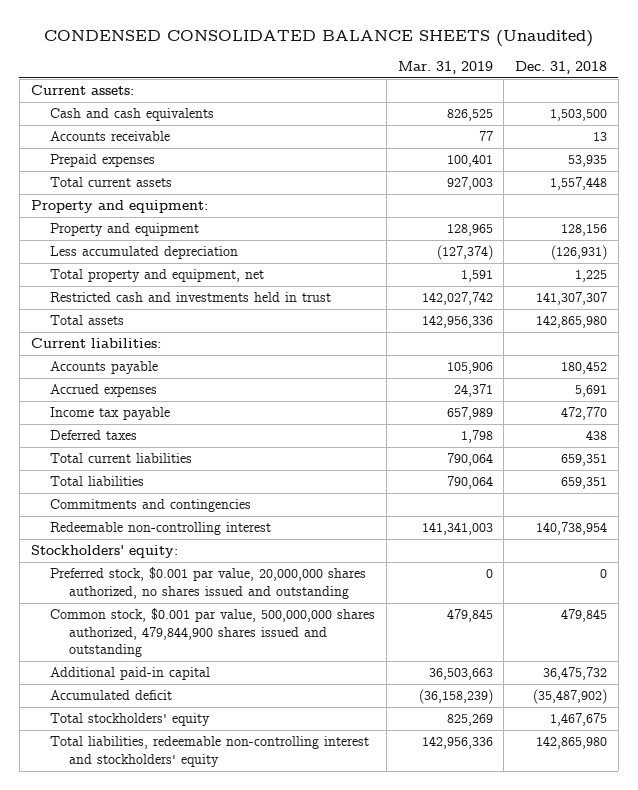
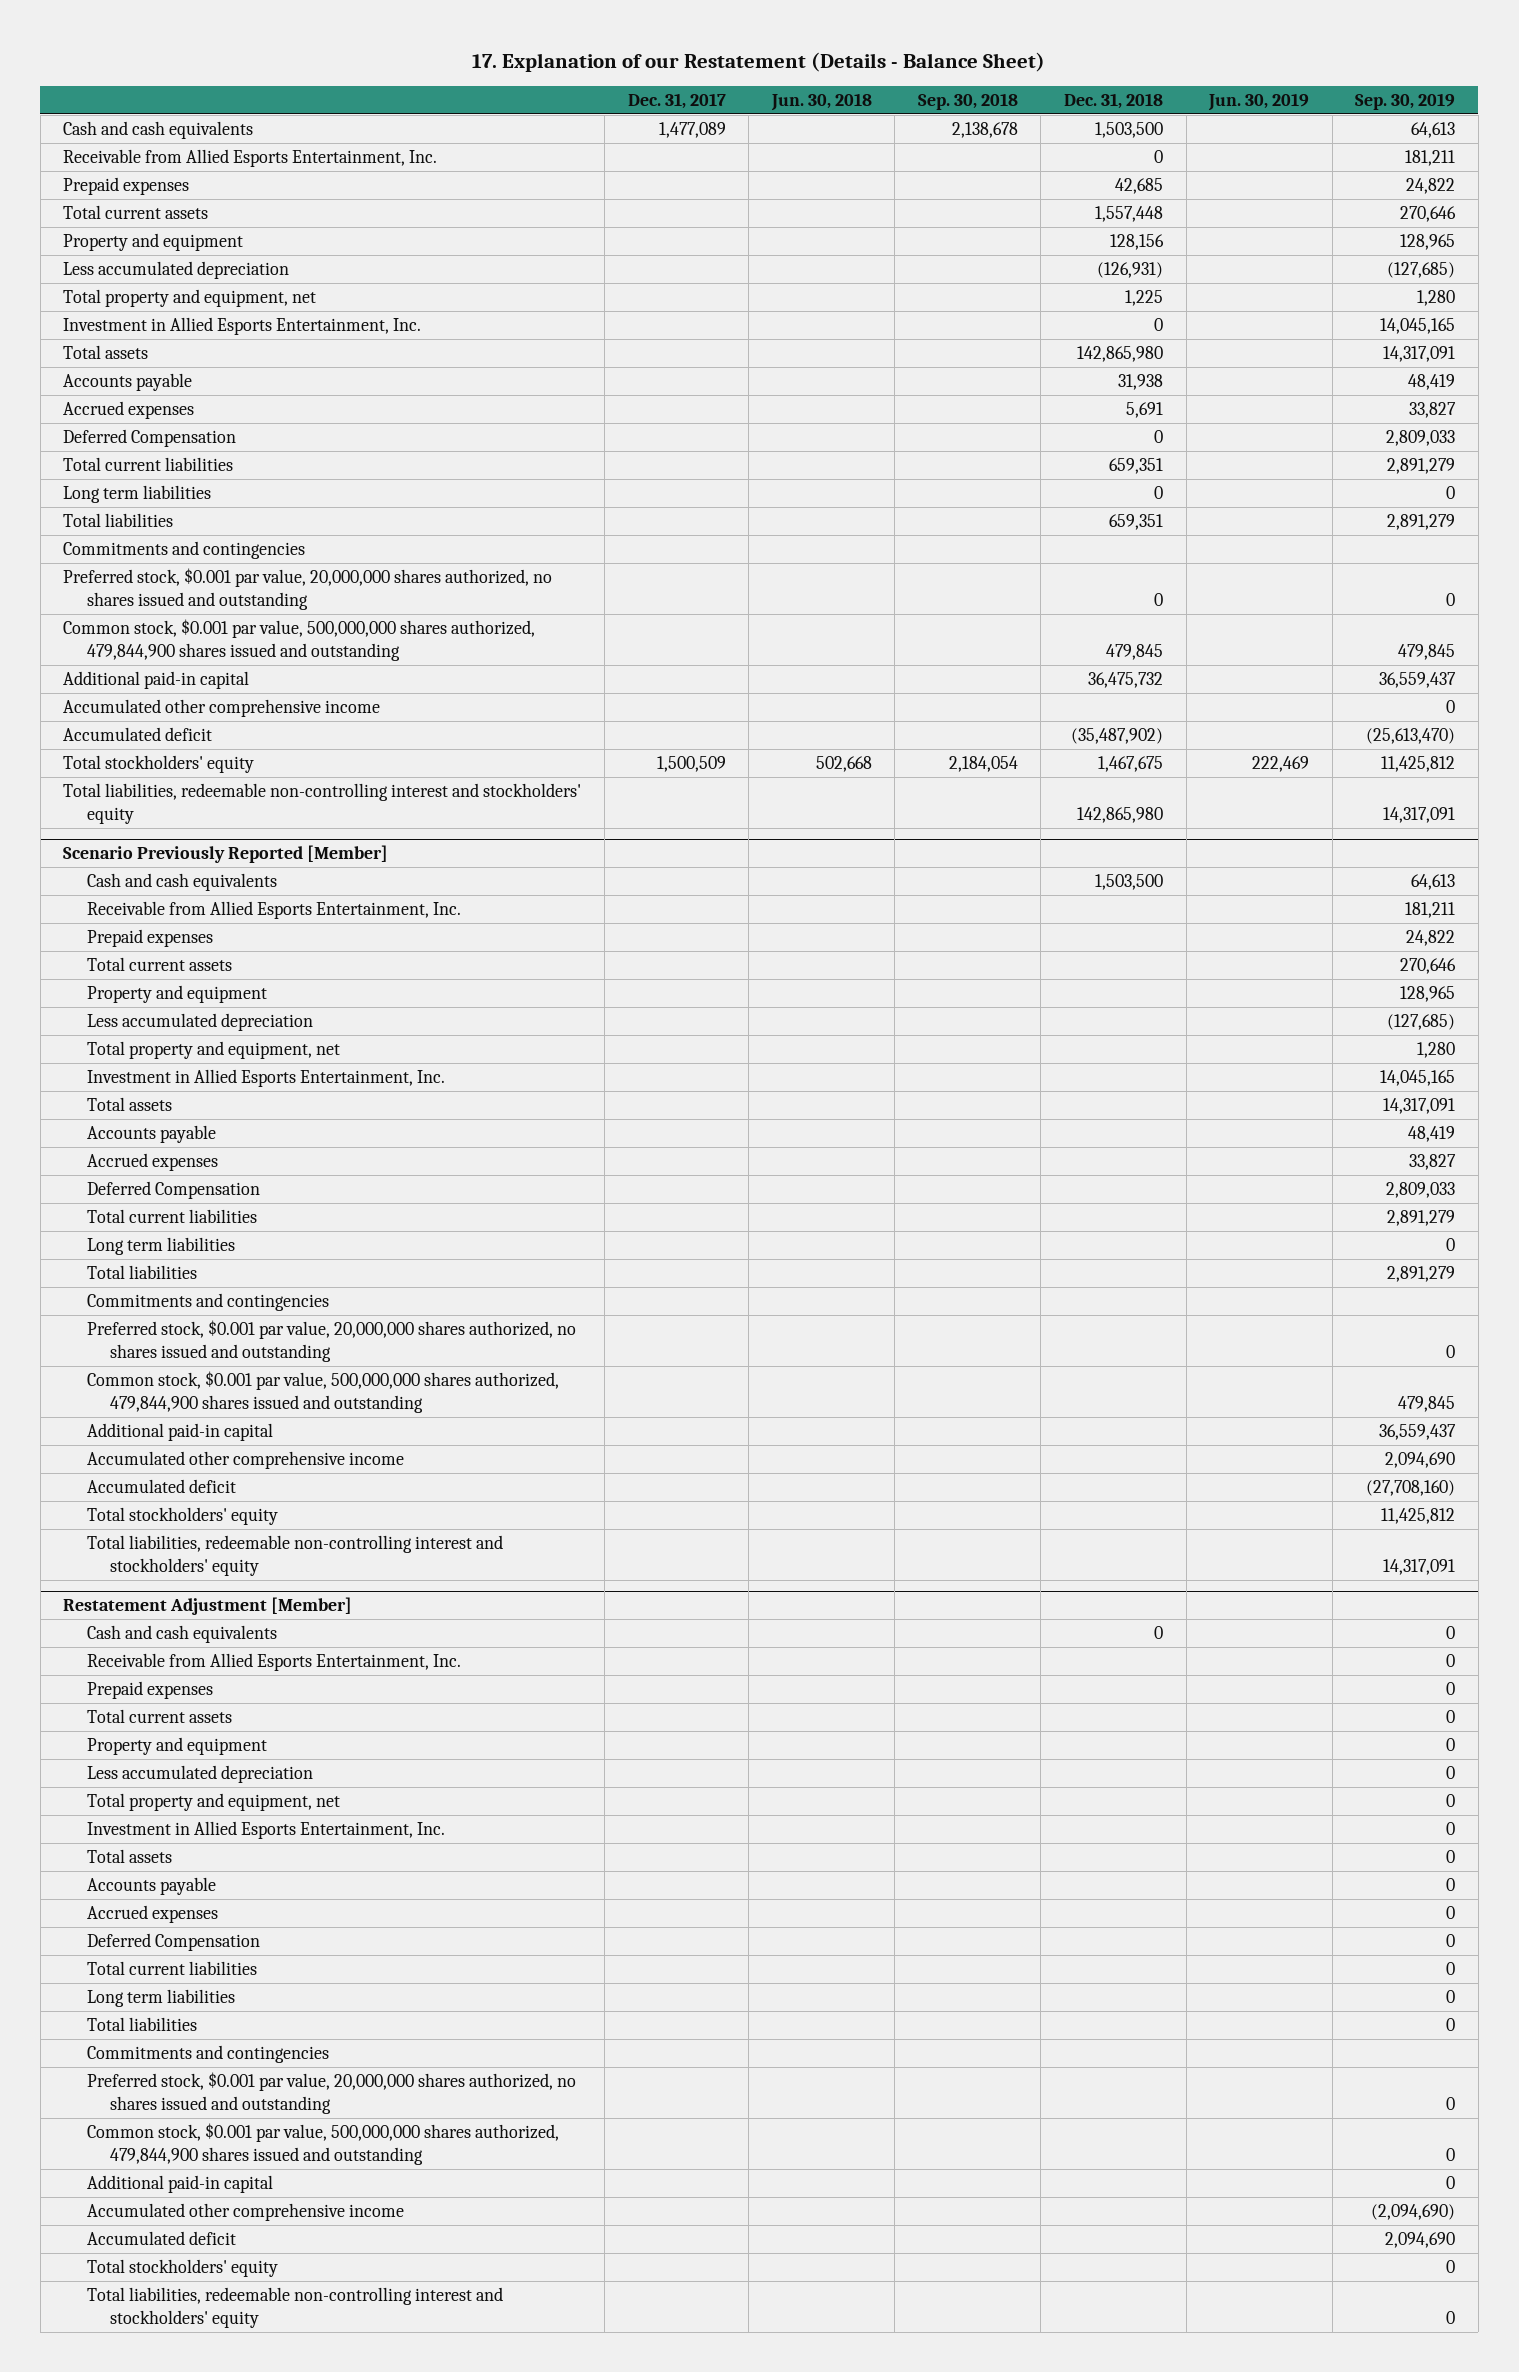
- CONDENSED CONSOLIDATED BALANCE SHEETS (Unaudited)
+ 17. Explanation of our Restatement (Details - Balance Sheet)
- | Mar. 31, 2019 | Dec. 31, 2018
+ | Dec. 31, 2017 | Jun. 30, 2018 | Sep. 30, 2018 | Dec. 31, 2018 | Jun. 30, 2019 | Sep. 30, 2019
- Current assets:
- Accounts receivable | 77 | 13
- Prepaid expenses | 100,401 | 53,935
+ Receivable from Allied Esports Entertainment, Inc. | | | | 0 | | 181,211
+ Prepaid expenses | | | | 42,685 | | 24,822
- Property and equipment:
- Restricted cash and investments held in trust | 142,027,742 | 141,307,307
+ Investment in Allied Esports Entertainment, Inc. | | | | 0 | | 14,045,165
- Current liabilities:
- Accounts payable | 105,906 | 180,452
+ Accounts payable | | | | 31,938 | | 48,419
- Income tax payable | 657,989 | 472,770
- Deferred taxes | 1,798 | 438
+ Deferred Compensation | | | | 0 | | 2,809,033
+ Long term liabilities | | | | 0 | | 0
- Redeemable non-controlling interest | 141,341,003 | 140,738,954
- Stockholders' equity:
+ Accumulated other comprehensive income | | | | | | 0
+ Scenario Previously Reported [Member]
+ Cash and cash equivalents | | | | 1,503,500 | | 64,613
+ Receivable from Allied Esports Entertainment, Inc. | | | | | | 181,211
+ Prepaid expenses | | | | | | 24,822
+ Total current assets | | | | | | 270,646
+ Property and equipment | | | | | | 128,965
+ Less accumulated depreciation | | | | | | (127,685)
+ Total property and equipment, net | | | | | | 1,280
+ Investment in Allied Esports Entertainment, Inc. | | | | | | 14,045,165
+ Total assets | | | | | | 14,317,091
+ Accounts payable | | | | | | 48,419
+ Accrued expenses | | | | | | 33,827
+ Deferred Compensation | | | | | | 2,809,033
+ Total current liabilities | | | | | | 2,891,279
+ Long term liabilities | | | | | | 0
+ Total liabilities | | | | | | 2,891,279
+ Commitments and contingencies
+ Preferred stock, $0.001 par value, 20,000,000 shares authorized, no shares issued and outstanding | | | | | | 0
+ Common stock, $0.001 par value, 500,000,000 shares authorized, 479,844,900 shares issued and outstanding | | | | | | 479,845
+ Additional paid-in capital | | | | | | 36,559,437
+ Accumulated other comprehensive income | | | | | | 2,094,690
+ Accumulated deficit | | | | | | (27,708,160)
+ Total stockholders' equity | | | | | | 11,425,812
+ Total liabilities, redeemable non-controlling interest and stockholders' equity | | | | | | 14,317,091
+ Restatement Adjustment [Member]
+ Cash and cash equivalents | | | | 0 | | 0
+ Receivable from Allied Esports Entertainment, Inc. | | | | | | 0
+ Prepaid expenses | | | | | | 0
+ Total current assets | | | | | | 0
+ Property and equipment | | | | | | 0
+ Less accumulated depreciation | | | | | | 0
+ Total property and equipment, net | | | | | | 0
+ Investment in Allied Esports Entertainment, Inc. | | | | | | 0
+ Total assets | | | | | | 0
+ Accounts payable | | | | | | 0
+ Accrued expenses | | | | | | 0
+ Deferred Compensation | | | | | | 0
+ Total current liabilities | | | | | | 0
+ Long term liabilities | | | | | | 0
+ Total liabilities | | | | | | 0
+ Commitments and contingencies
+ Preferred stock, $0.001 par value, 20,000,000 shares authorized, no shares issued and outstanding | | | | | | 0
+ Common stock, $0.001 par value, 500,000,000 shares authorized, 479,844,900 shares issued and outstanding | | | | | | 0
+ Additional paid-in capital | | | | | | 0
+ Accumulated other comprehensive income | | | | | | (2,094,690)
+ Accumulated deficit | | | | | | 2,094,690
+ Total stockholders' equity | | | | | | 0
+ Total liabilities, redeemable non-controlling interest and stockholders' equity | | | | | | 0

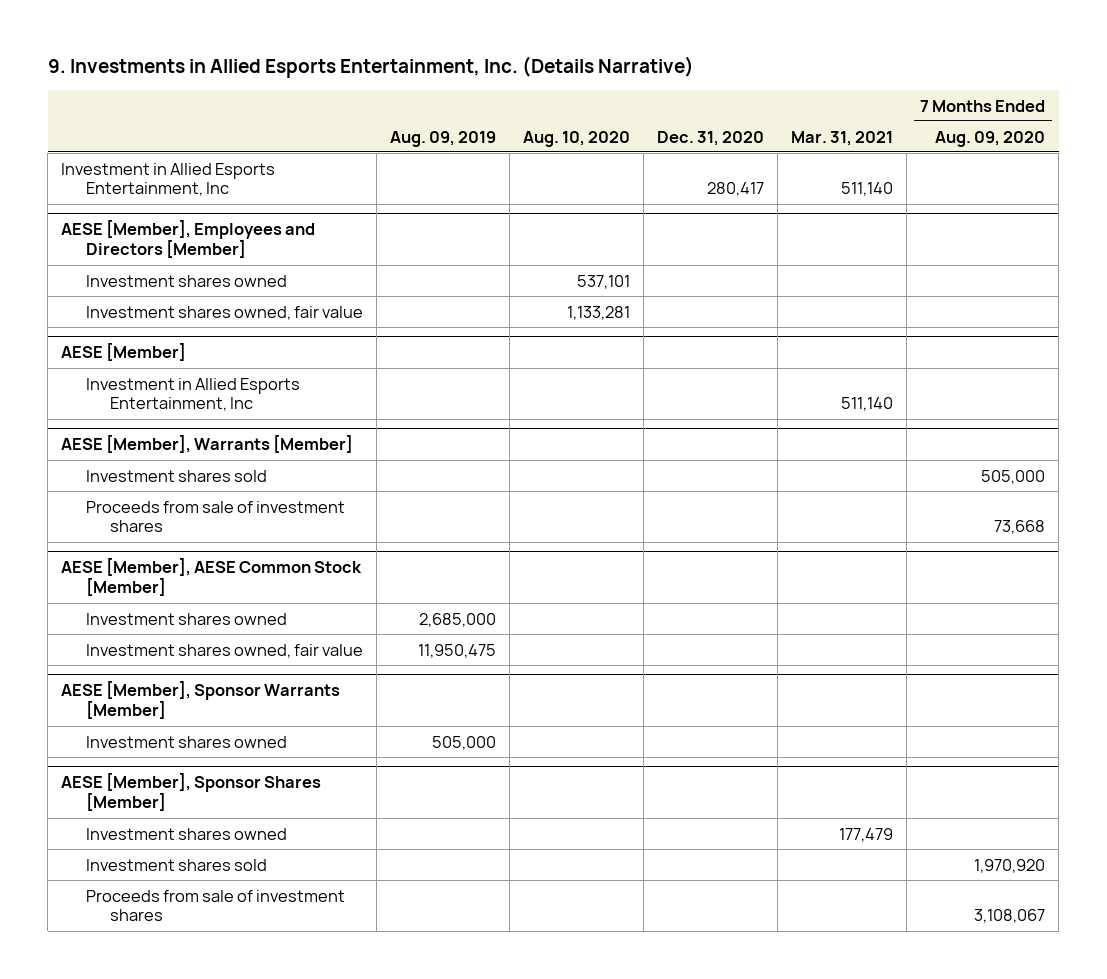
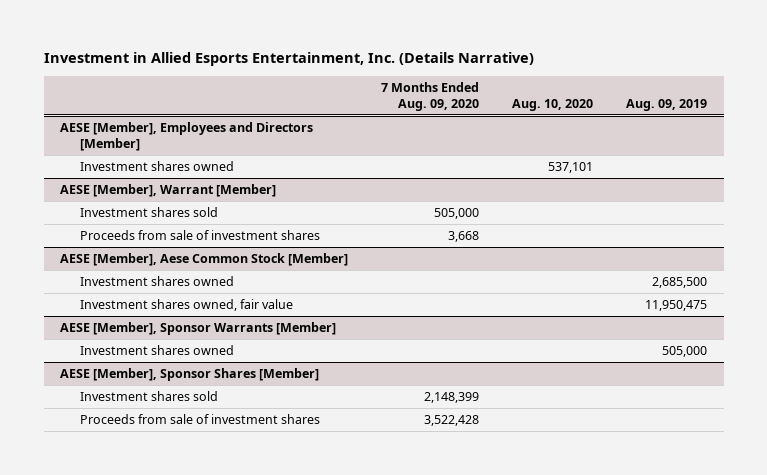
- 9. Investments in Allied Esports Entertainment, Inc. (Details Narrative)
+ Investment in Allied Esports Entertainment, Inc. (Details Narrative)
- | Aug. 09, 2019 | Aug. 10, 2020 | Dec. 31, 2020 | Mar. 31, 2021 | 7 Months Ended Aug. 09, 2020
+ | 7 Months Ended Aug. 09, 2020 | Aug. 10, 2020 | Aug. 09, 2019
- Investment in Allied Esports Entertainment, Inc | | | 280,417 | 511,140 |
@ AESE [Member], Employees and Directors [Member]
- Investment shares owned, fair value | | 1,133,281 | | |
- AESE [Member]
- Investment in Allied Esports Entertainment, Inc | | | | 511,140 |
- AESE [Member], Warrants [Member]
+ AESE [Member], Warrant [Member]
- Proceeds from sale of investment shares | | | | | 73,668
- AESE [Member], AESE Common Stock [Member]
- Investment shares owned | 2,685,000 | | | |
+ Proceeds from sale of investment shares | 3,668 | |
+ AESE [Member], Aese Common Stock [Member]
+ Investment shares owned | | | 2,685,500
@ AESE [Member], Sponsor Shares [Member]
- Investment shares owned | | | | 177,479 |
- Investment shares sold | | | | | 1,970,920
- Proceeds from sale of investment shares | | | | | 3,108,067
+ Investment shares sold | 2,148,399 | |
+ Proceeds from sale of investment shares | 3,522,428 | |

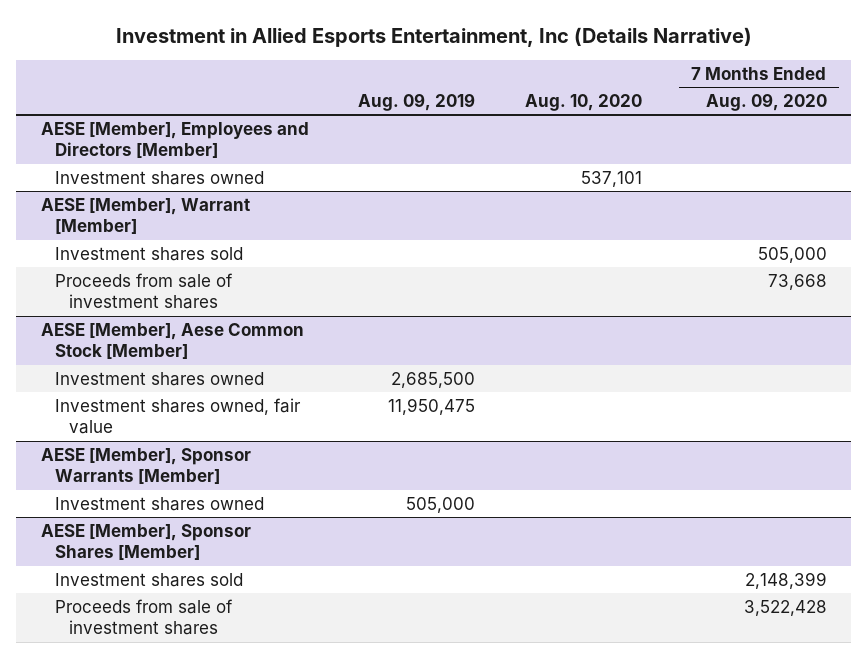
- Investment in Allied Esports Entertainment, Inc. (Details Narrative)
+ Investment in Allied Esports Entertainment, Inc (Details Narrative)
- | 7 Months Ended Aug. 09, 2020 | Aug. 10, 2020 | Aug. 09, 2019
+ | Aug. 09, 2019 | Aug. 10, 2020 | 7 Months Ended Aug. 09, 2020
@ AESE [Member], Warrant [Member]
- Proceeds from sale of investment shares | 3,668 | |
+ Proceeds from sale of investment shares | | | 73,668

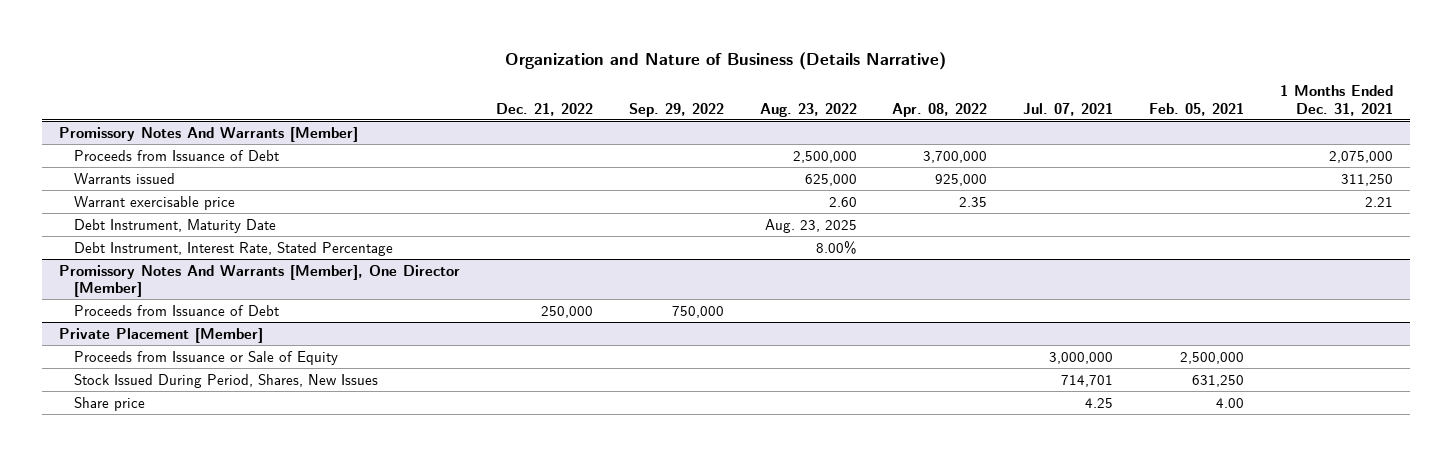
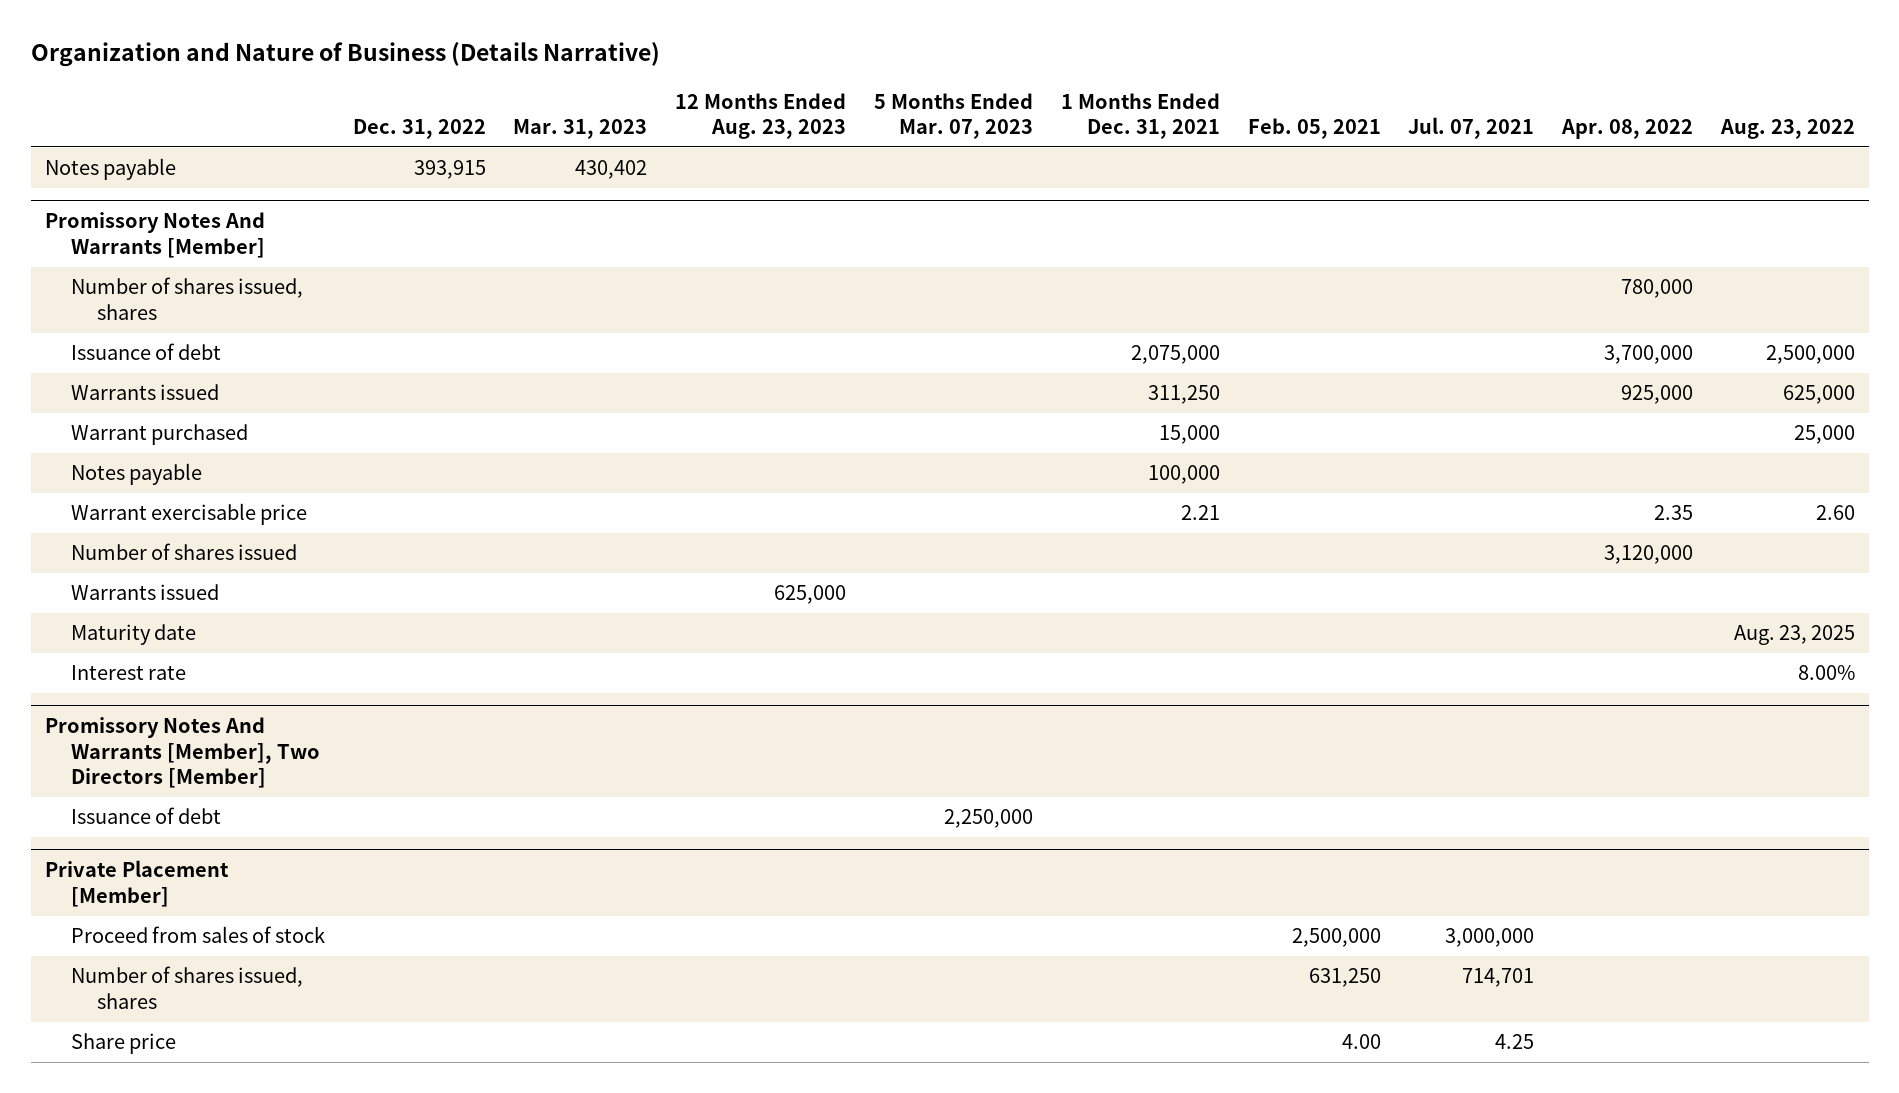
- | Dec. 21, 2022 | Sep. 29, 2022 | Aug. 23, 2022 | Apr. 08, 2022 | Jul. 07, 2021 | Feb. 05, 2021 | 1 Months Ended Dec. 31, 2021
+ | Dec. 31, 2022 | Mar. 31, 2023 | 12 Months Ended Aug. 23, 2023 | 5 Months Ended Mar. 07, 2023 | 1 Months Ended Dec. 31, 2021 | Feb. 05, 2021 | Jul. 07, 2021 | Apr. 08, 2022 | Aug. 23, 2022
+ Notes payable | 393,915 | 430,402 | | | | | | |
@ Promissory Notes And Warrants [Member]
- Proceeds from Issuance of Debt | | | 2,500,000 | 3,700,000 | | | 2,075,000
+ Number of shares issued, shares | | | | | | | | 780,000 |
+ Issuance of debt | | | | | 2,075,000 | | | 3,700,000 | 2,500,000
+ Warrant purchased | | | | | 15,000 | | | | 25,000
+ Notes payable | | | | | 100,000 | | | |
- Debt Instrument, Maturity Date | | | Aug. 23, 2025 | | | |
- Debt Instrument, Interest Rate, Stated Percentage | | | 8.00% | | | |
- Promissory Notes And Warrants [Member], One Director [Member]
- Proceeds from Issuance of Debt | 250,000 | 750,000 | | | | |
@ Promissory Notes And Warrants [Member]
+ Number of shares issued | | | | | | | | 3,120,000 |
+ Warrants issued | | | 625,000 | | | | | |
+ Maturity date | | | | | | | | | Aug. 23, 2025
+ Interest rate | | | | | | | | | 8.00%
+ Promissory Notes And Warrants [Member], Two Directors [Member]
+ Issuance of debt | | | | 2,250,000 | | | | |
@ Private Placement [Member]
- Proceeds from Issuance or Sale of Equity | | | | | 3,000,000 | 2,500,000 |
- Stock Issued During Period, Shares, New Issues | | | | | 714,701 | 631,250 |
+ Proceed from sales of stock | | | | | | 2,500,000 | 3,000,000 | |
+ Number of shares issued, shares | | | | | | 631,250 | 714,701 | |

